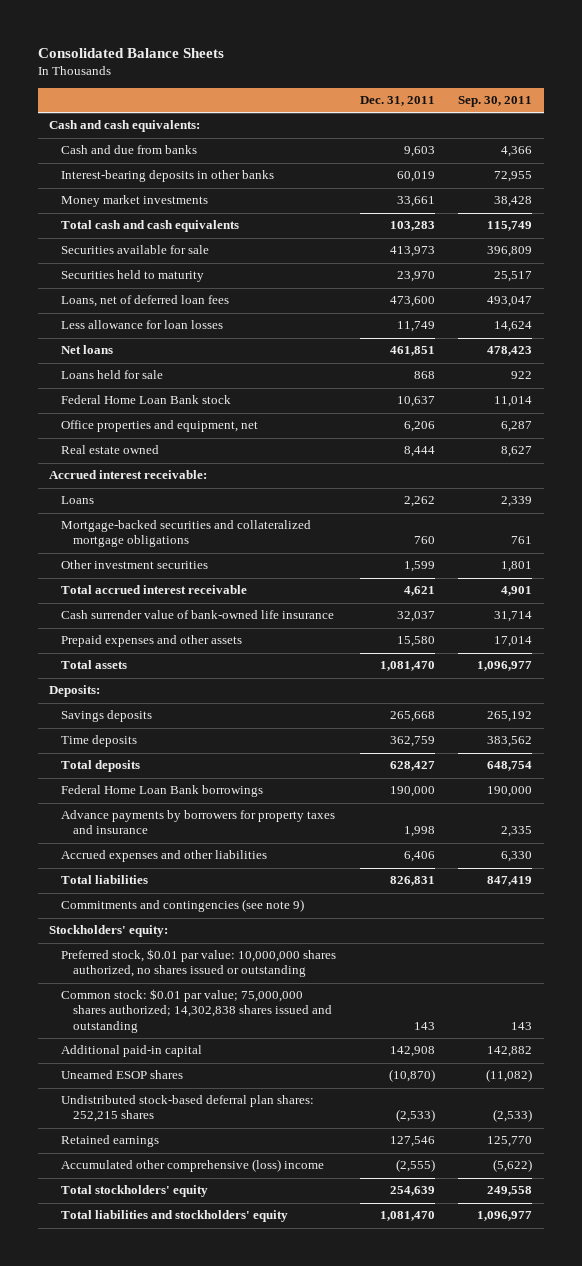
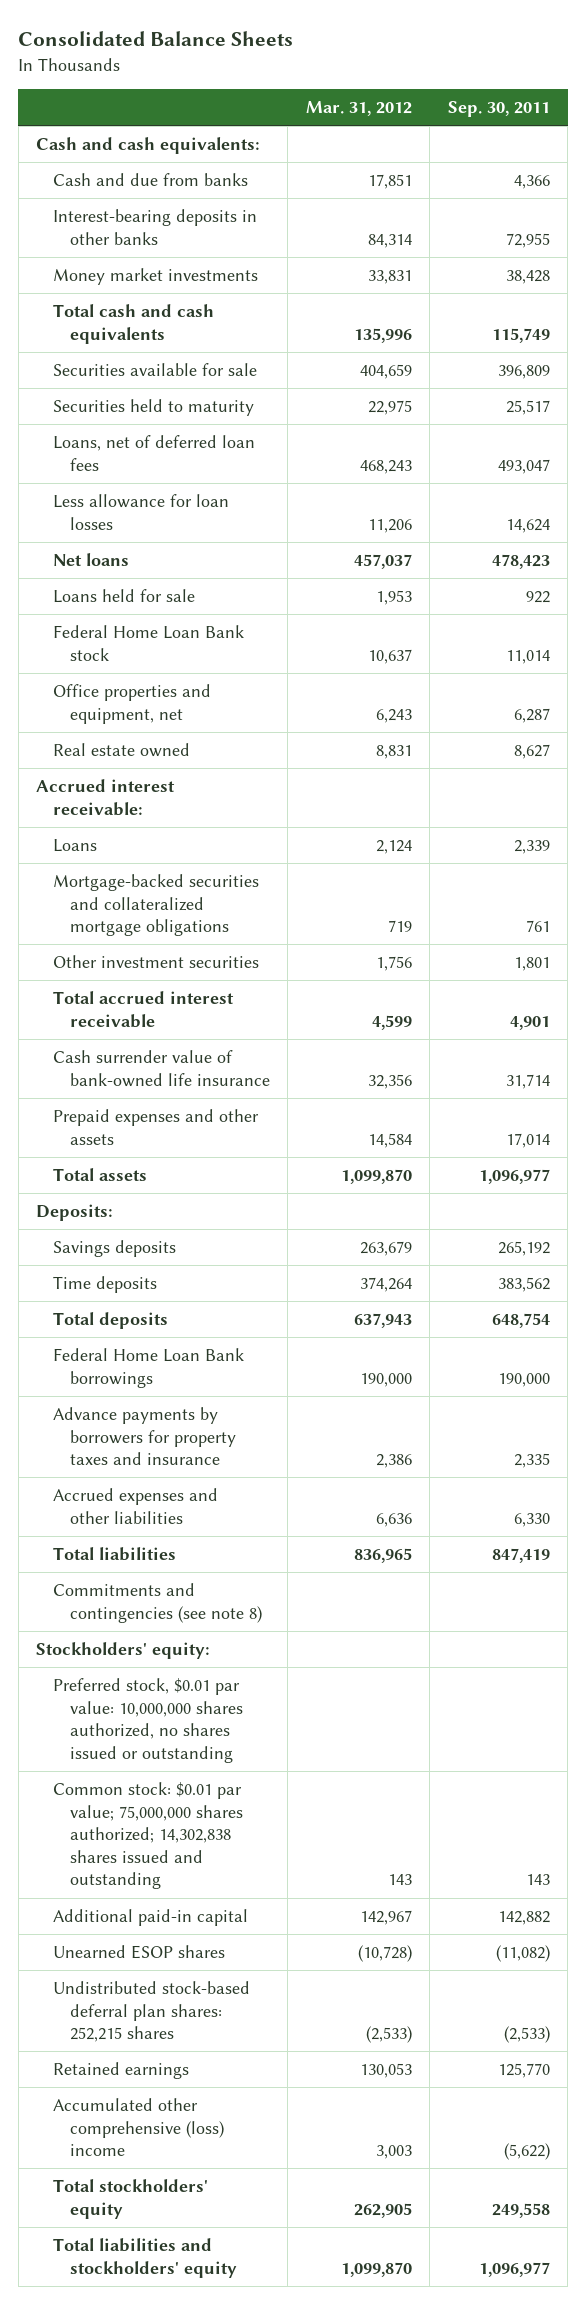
- | Dec. 31, 2011 | Sep. 30, 2011
+ | Mar. 31, 2012 | Sep. 30, 2011
- Commitments and contingencies (see note 9)
+ Commitments and contingencies (see note 8)

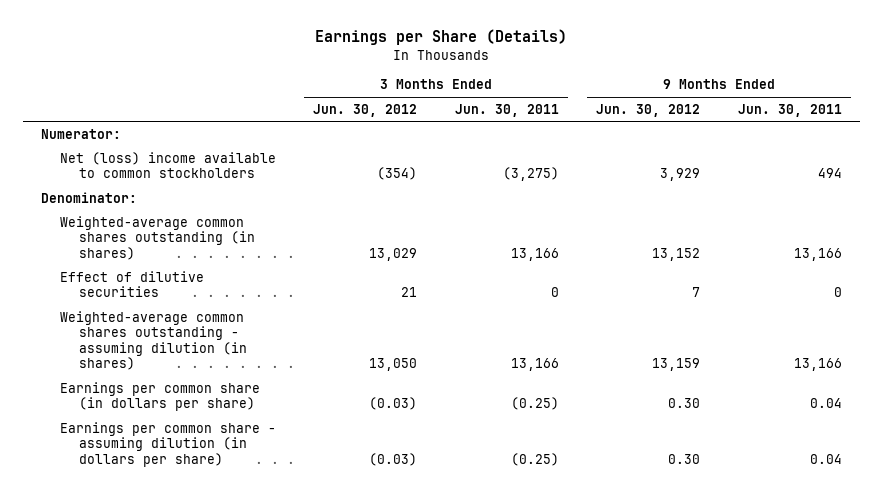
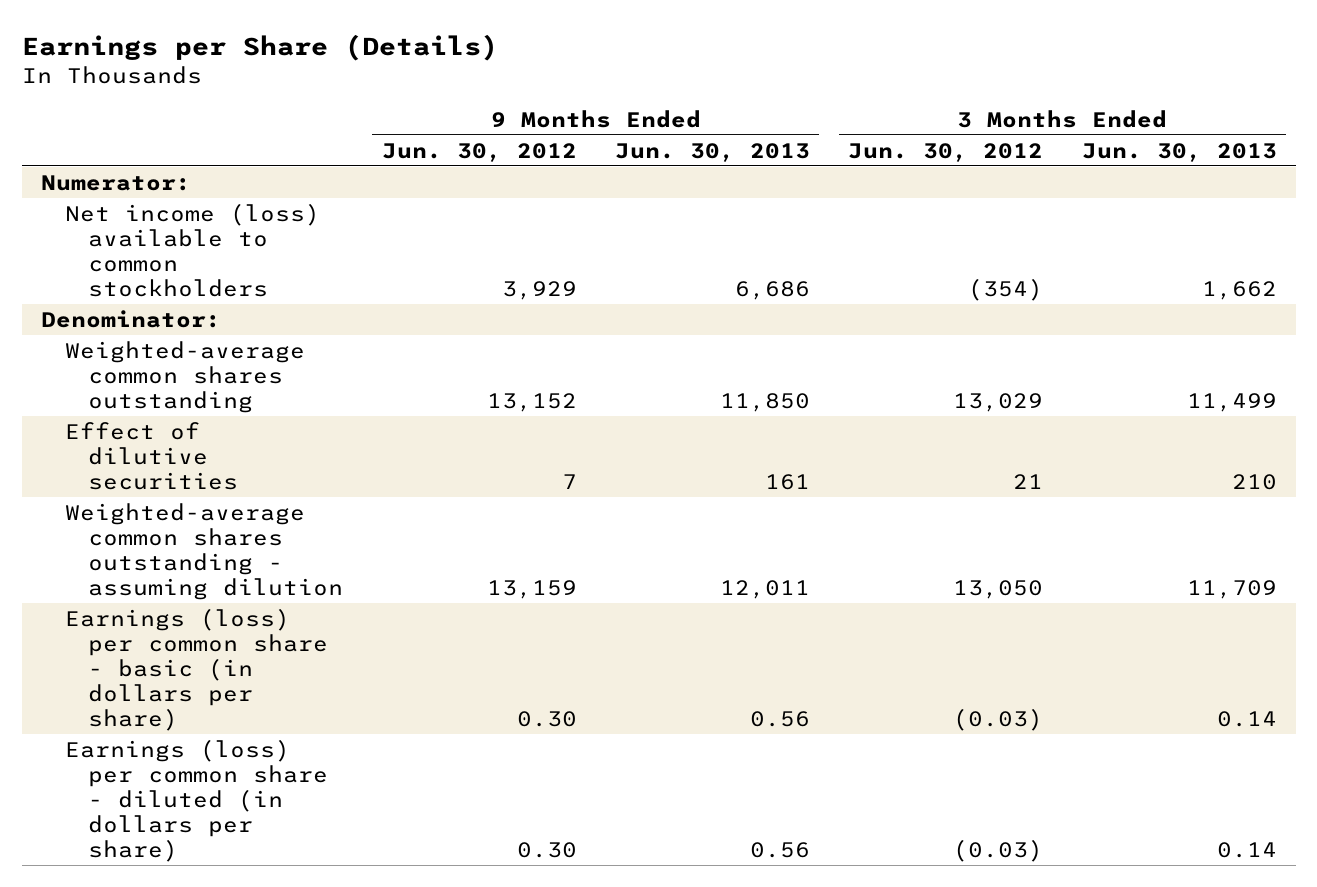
- | 3 Months Ended Jun. 30, 2012 | 3 Months Ended Jun. 30, 2011 | 9 Months Ended Jun. 30, 2012 | 9 Months Ended Jun. 30, 2011
+ | 9 Months Ended Jun. 30, 2012 | 9 Months Ended Jun. 30, 2013 | 3 Months Ended Jun. 30, 2012 | 3 Months Ended Jun. 30, 2013
- Net (loss) income available to common stockholders | (354) | (3,275) | 3,929 | 494
+ Net income (loss) available to common stockholders | 3,929 | 6,686 | (354) | 1,662
- Weighted-average common shares outstanding (in shares) | 13,029 | 13,166 | 13,152 | 13,166
+ Weighted-average common shares outstanding | 13,152 | 11,850 | 13,029 | 11,499
- Weighted-average common shares outstanding - assuming dilution (in shares) | 13,050 | 13,166 | 13,159 | 13,166
- Earnings per common share (in dollars per share) | (0.03) | (0.25) | 0.30 | 0.04
- Earnings per common share - assuming dilution (in dollars per share) | (0.03) | (0.25) | 0.30 | 0.04
+ Weighted-average common shares outstanding - assuming dilution | 13,159 | 12,011 | 13,050 | 11,709
+ Earnings (loss) per common share - basic (in dollars per share) | 0.30 | 0.56 | (0.03) | 0.14
+ Earnings (loss) per common share - diluted (in dollars per share) | 0.30 | 0.56 | (0.03) | 0.14

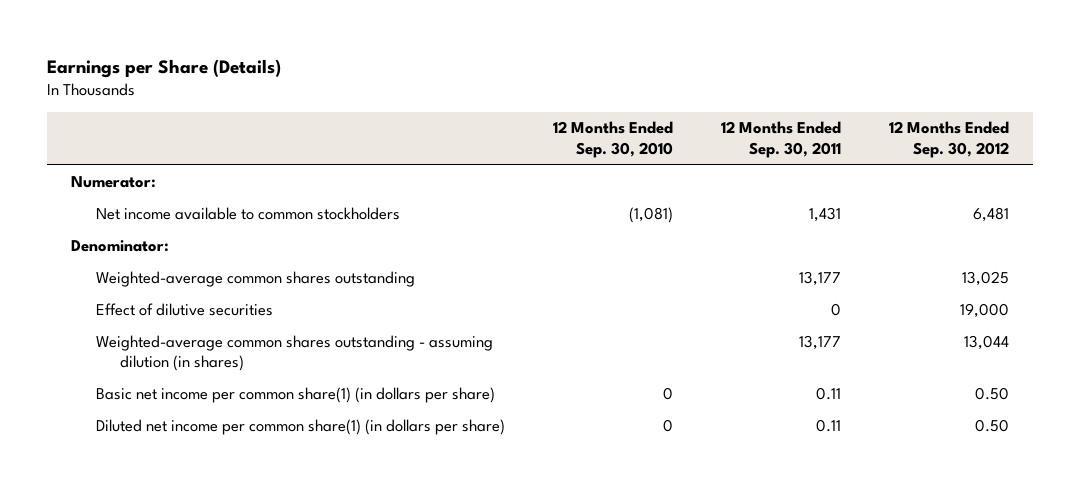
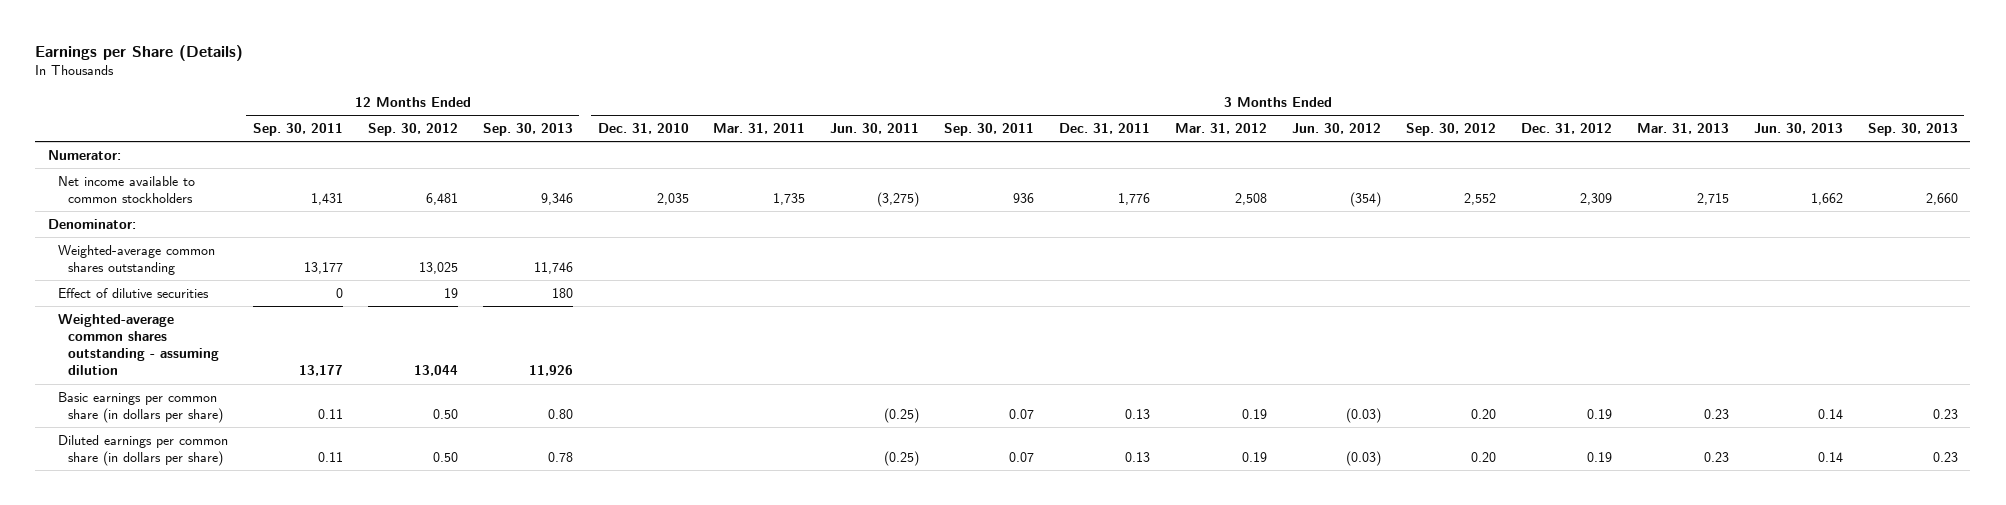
- | 12 Months Ended Sep. 30, 2010 | 12 Months Ended Sep. 30, 2011 | 12 Months Ended Sep. 30, 2012
+ | 12 Months Ended Sep. 30, 2011 | 12 Months Ended Sep. 30, 2012 | 12 Months Ended Sep. 30, 2013 | 3 Months Ended Dec. 31, 2010 | 3 Months Ended Mar. 31, 2011 | 3 Months Ended Jun. 30, 2011 | 3 Months Ended Sep. 30, 2011 | 3 Months Ended Dec. 31, 2011 | 3 Months Ended Mar. 31, 2012 | 3 Months Ended Jun. 30, 2012 | 3 Months Ended Sep. 30, 2012 | 3 Months Ended Dec. 31, 2012 | 3 Months Ended Mar. 31, 2013 | 3 Months Ended Jun. 30, 2013 | 3 Months Ended Sep. 30, 2013
- Effect of dilutive securities | | 0 | 19,000
- Weighted-average common shares outstanding - assuming dilution (in shares) | | 13,177 | 13,044
- Basic net income per common share(1) (in dollars per share) | 0 | 0.11 | 0.50
- Diluted net income per common share(1) (in dollars per share) | 0 | 0.11 | 0.50
+ Effect of dilutive securities | 0 | 19 | 180 | | | | | | | | | | | |
+ Weighted-average common shares outstanding - assuming dilution | 13,177 | 13,044 | 11,926 | | | | | | | | | | | |
+ Basic earnings per common share (in dollars per share) | 0.11 | 0.50 | 0.80 | | | (0.25) | 0.07 | 0.13 | 0.19 | (0.03) | 0.20 | 0.19 | 0.23 | 0.14 | 0.23
+ Diluted earnings per common share (in dollars per share) | 0.11 | 0.50 | 0.78 | | | (0.25) | 0.07 | 0.13 | 0.19 | (0.03) | 0.20 | 0.19 | 0.23 | 0.14 | 0.23

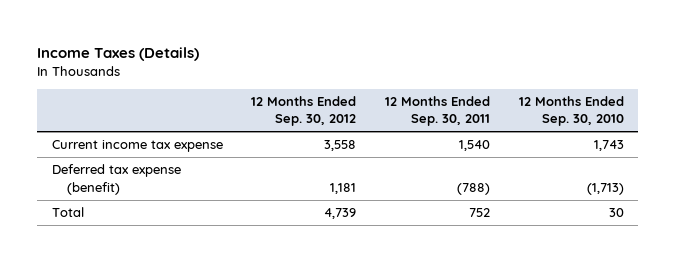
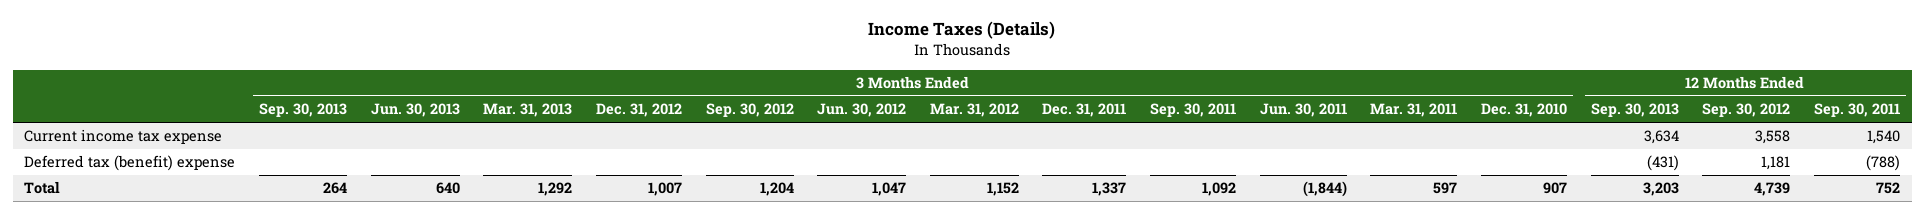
- | 12 Months Ended Sep. 30, 2012 | 12 Months Ended Sep. 30, 2011 | 12 Months Ended Sep. 30, 2010
+ | 3 Months Ended Sep. 30, 2013 | 3 Months Ended Jun. 30, 2013 | 3 Months Ended Mar. 31, 2013 | 3 Months Ended Dec. 31, 2012 | 3 Months Ended Sep. 30, 2012 | 3 Months Ended Jun. 30, 2012 | 3 Months Ended Mar. 31, 2012 | 3 Months Ended Dec. 31, 2011 | 3 Months Ended Sep. 30, 2011 | 3 Months Ended Jun. 30, 2011 | 3 Months Ended Mar. 31, 2011 | 3 Months Ended Dec. 31, 2010 | 12 Months Ended Sep. 30, 2013 | 12 Months Ended Sep. 30, 2012 | 12 Months Ended Sep. 30, 2011
- Deferred tax expense (benefit) | 1,181 | (788) | (1,713)
+ Deferred tax (benefit) expense | | | | | | | | | | | | | (431) | 1,181 | (788)

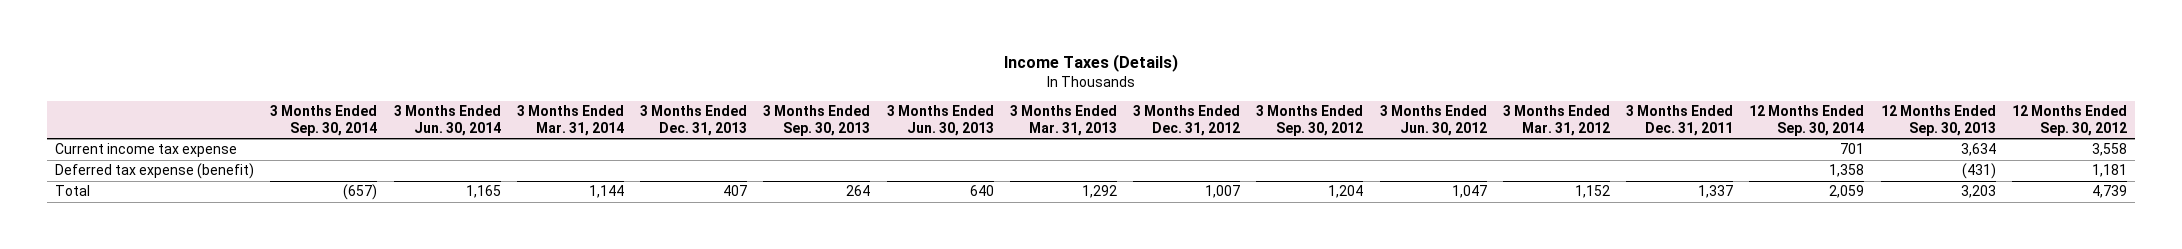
- | 3 Months Ended Sep. 30, 2013 | 3 Months Ended Jun. 30, 2013 | 3 Months Ended Mar. 31, 2013 | 3 Months Ended Dec. 31, 2012 | 3 Months Ended Sep. 30, 2012 | 3 Months Ended Jun. 30, 2012 | 3 Months Ended Mar. 31, 2012 | 3 Months Ended Dec. 31, 2011 | 3 Months Ended Sep. 30, 2011 | 3 Months Ended Jun. 30, 2011 | 3 Months Ended Mar. 31, 2011 | 3 Months Ended Dec. 31, 2010 | 12 Months Ended Sep. 30, 2013 | 12 Months Ended Sep. 30, 2012 | 12 Months Ended Sep. 30, 2011
+ | 3 Months Ended Sep. 30, 2014 | 3 Months Ended Jun. 30, 2014 | 3 Months Ended Mar. 31, 2014 | 3 Months Ended Dec. 31, 2013 | 3 Months Ended Sep. 30, 2013 | 3 Months Ended Jun. 30, 2013 | 3 Months Ended Mar. 31, 2013 | 3 Months Ended Dec. 31, 2012 | 3 Months Ended Sep. 30, 2012 | 3 Months Ended Jun. 30, 2012 | 3 Months Ended Mar. 31, 2012 | 3 Months Ended Dec. 31, 2011 | 12 Months Ended Sep. 30, 2014 | 12 Months Ended Sep. 30, 2013 | 12 Months Ended Sep. 30, 2012
- Deferred tax (benefit) expense | | | | | | | | | | | | | (431) | 1,181 | (788)
+ Deferred tax expense (benefit) | | | | | | | | | | | | | 1,358 | (431) | 1,181

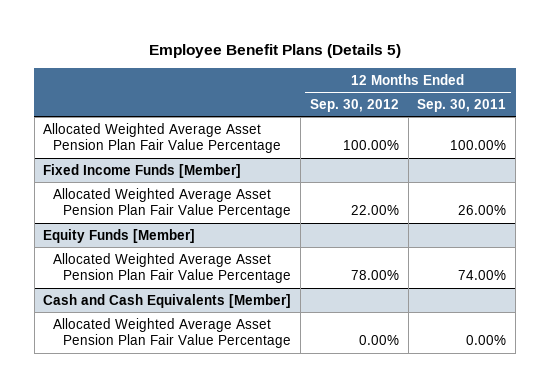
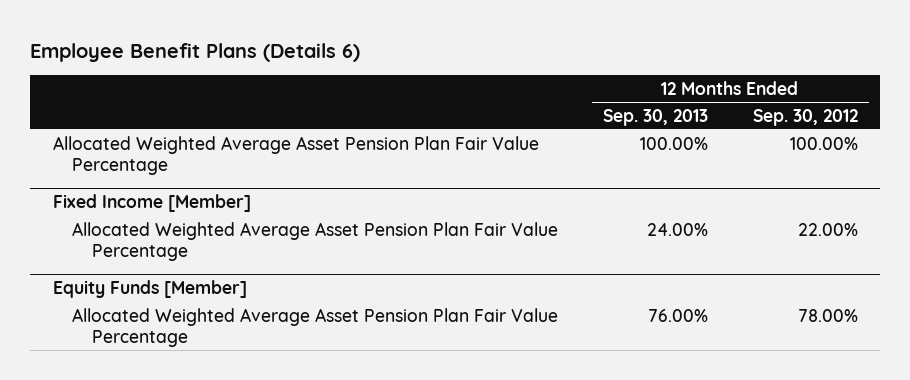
- Employee Benefit Plans (Details 5)
+ Employee Benefit Plans (Details 6)
- | 12 Months Ended Sep. 30, 2012 | 12 Months Ended Sep. 30, 2011
+ | 12 Months Ended Sep. 30, 2013 | 12 Months Ended Sep. 30, 2012
- Fixed Income Funds [Member]
+ Fixed Income [Member]
- Cash and Cash Equivalents [Member]
- Allocated Weighted Average Asset Pension Plan Fair Value Percentage | 0.00% | 0.00%

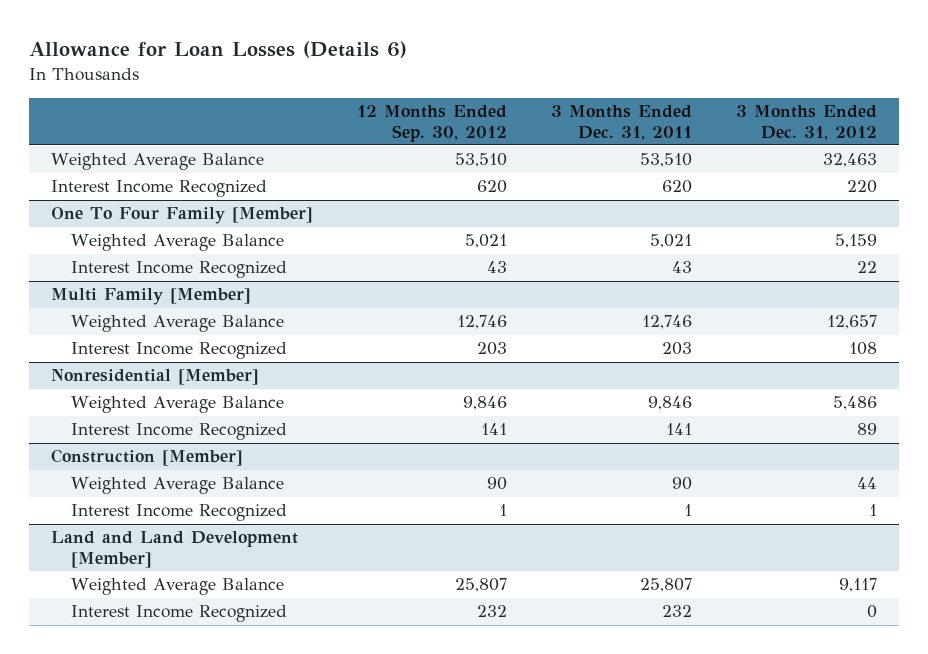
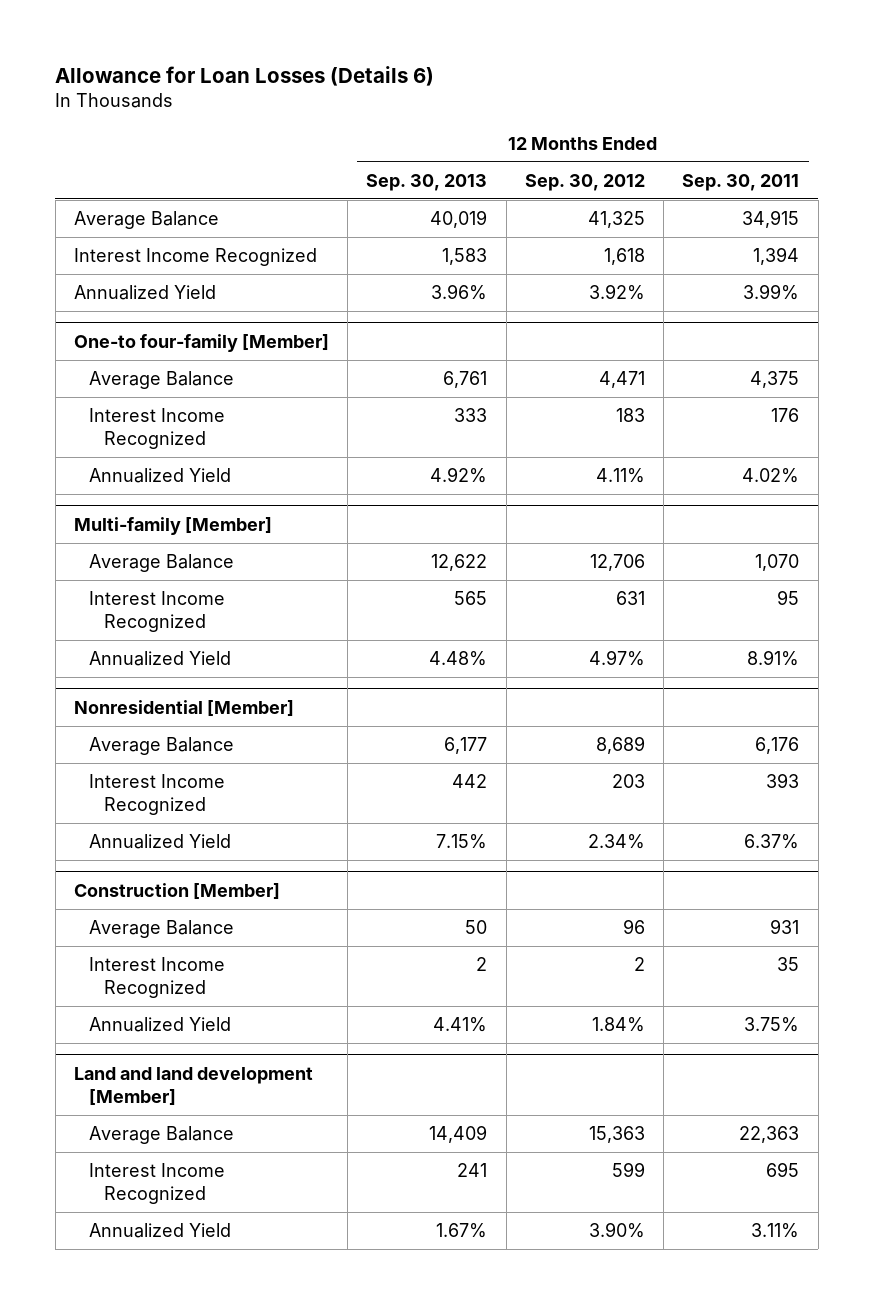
- | 12 Months Ended Sep. 30, 2012 | 3 Months Ended Dec. 31, 2011 | 3 Months Ended Dec. 31, 2012
+ | 12 Months Ended Sep. 30, 2013 | 12 Months Ended Sep. 30, 2012 | 12 Months Ended Sep. 30, 2011
- Weighted Average Balance | 53,510 | 53,510 | 32,463
- Interest Income Recognized | 620 | 620 | 220
- One To Four Family [Member]
- Weighted Average Balance | 5,021 | 5,021 | 5,159
- Interest Income Recognized | 43 | 43 | 22
- Multi Family [Member]
- Weighted Average Balance | 12,746 | 12,746 | 12,657
- Interest Income Recognized | 203 | 203 | 108
+ Average Balance | 40,019 | 41,325 | 34,915
+ Interest Income Recognized | 1,583 | 1,618 | 1,394
+ Annualized Yield | 3.96% | 3.92% | 3.99%
+ One-to four-family [Member]
+ Average Balance | 6,761 | 4,471 | 4,375
+ Interest Income Recognized | 333 | 183 | 176
+ Annualized Yield | 4.92% | 4.11% | 4.02%
+ Multi-family [Member]
+ Average Balance | 12,622 | 12,706 | 1,070
+ Interest Income Recognized | 565 | 631 | 95
+ Annualized Yield | 4.48% | 4.97% | 8.91%
@ Nonresidential [Member]
- Weighted Average Balance | 9,846 | 9,846 | 5,486
- Interest Income Recognized | 141 | 141 | 89
+ Average Balance | 6,177 | 8,689 | 6,176
+ Interest Income Recognized | 442 | 203 | 393
+ Annualized Yield | 7.15% | 2.34% | 6.37%
@ Construction [Member]
- Weighted Average Balance | 90 | 90 | 44
- Interest Income Recognized | 1 | 1 | 1
- Land and Land Development [Member]
- Weighted Average Balance | 25,807 | 25,807 | 9,117
- Interest Income Recognized | 232 | 232 | 0
@ Construction [Member]
+ Average Balance | 50 | 96 | 931
+ Interest Income Recognized | 2 | 2 | 35
+ Annualized Yield | 4.41% | 1.84% | 3.75%
+ Land and land development [Member]
+ Average Balance | 14,409 | 15,363 | 22,363
+ Interest Income Recognized | 241 | 599 | 695
+ Annualized Yield | 1.67% | 3.90% | 3.11%

